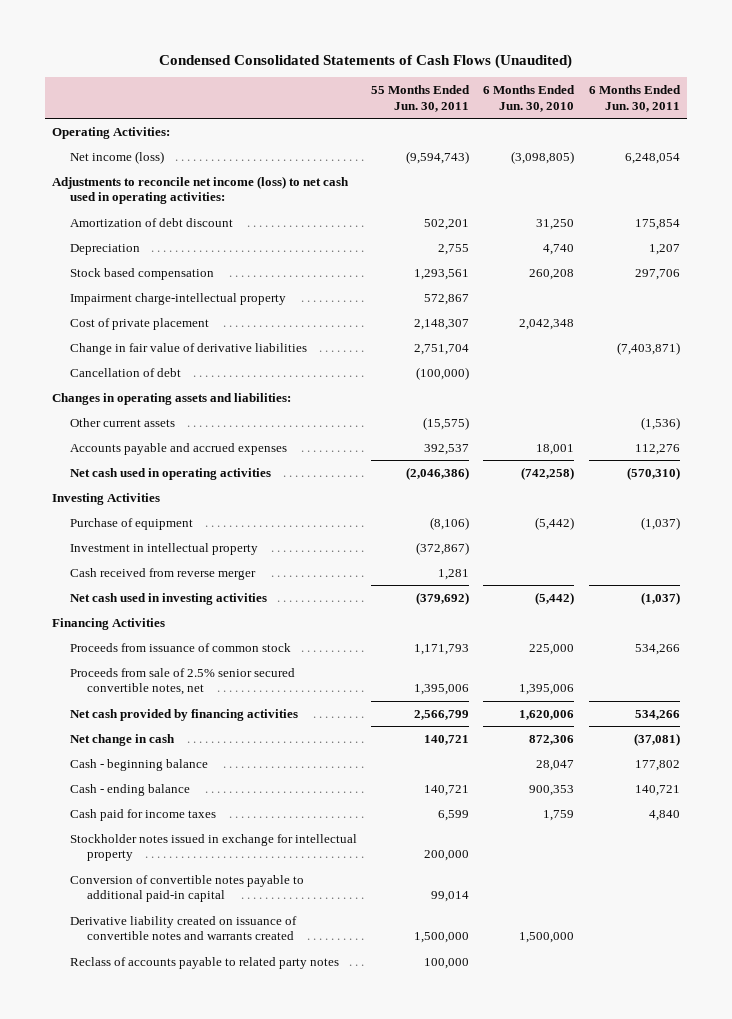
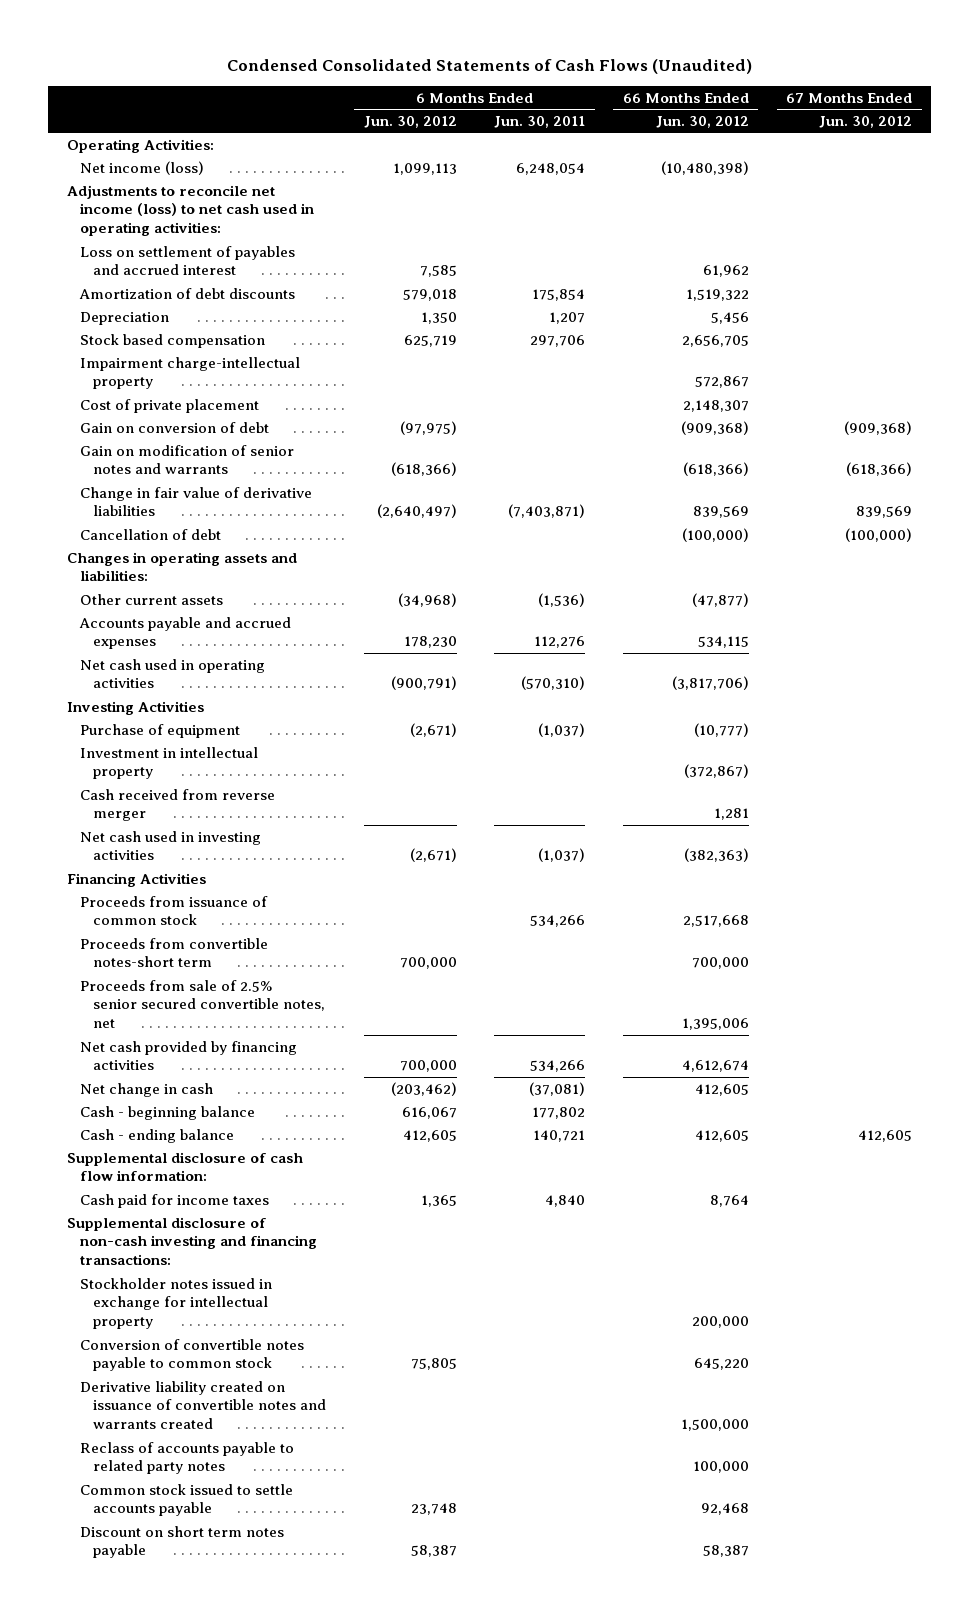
- | 55 Months Ended Jun. 30, 2011 | 6 Months Ended Jun. 30, 2010 | 6 Months Ended Jun. 30, 2011
+ | 6 Months Ended Jun. 30, 2012 | 6 Months Ended Jun. 30, 2011 | 66 Months Ended Jun. 30, 2012 | 67 Months Ended Jun. 30, 2012
- Amortization of debt discount | 502,201 | 31,250 | 175,854
+ Loss on settlement of payables and accrued interest | 7,585 | | 61,962 |
+ Amortization of debt discounts | 579,018 | 175,854 | 1,519,322 |
+ Gain on conversion of debt | (97,975) | | (909,368) | (909,368)
+ Gain on modification of senior notes and warrants | (618,366) | | (618,366) | (618,366)
+ Proceeds from convertible notes-short term | 700,000 | | 700,000 |
+ Supplemental disclosure of cash flow information:
+ Supplemental disclosure of non-cash investing and financing transactions:
- Conversion of convertible notes payable to additional paid-in capital | 99,014 | |
+ Conversion of convertible notes payable to common stock | 75,805 | | 645,220 |
+ Common stock issued to settle accounts payable | 23,748 | | 92,468 |
+ Discount on short term notes payable | 58,387 | | 58,387 |

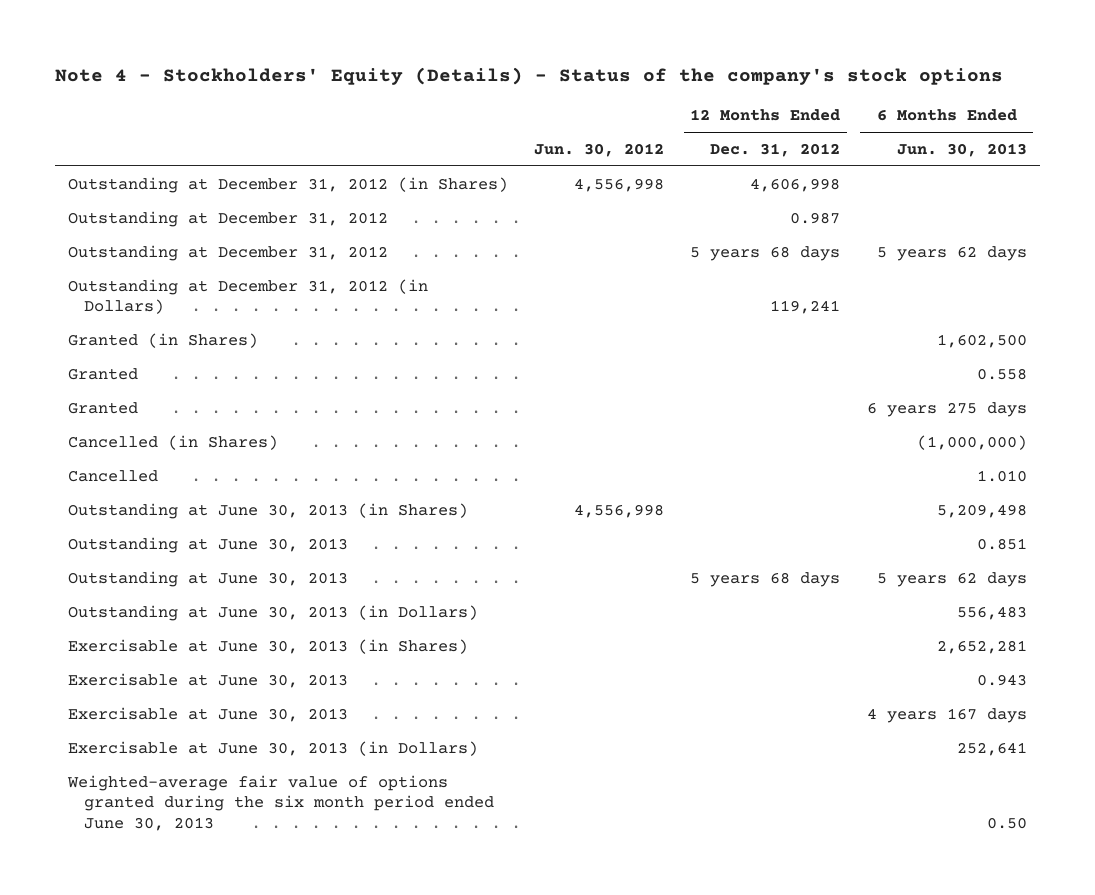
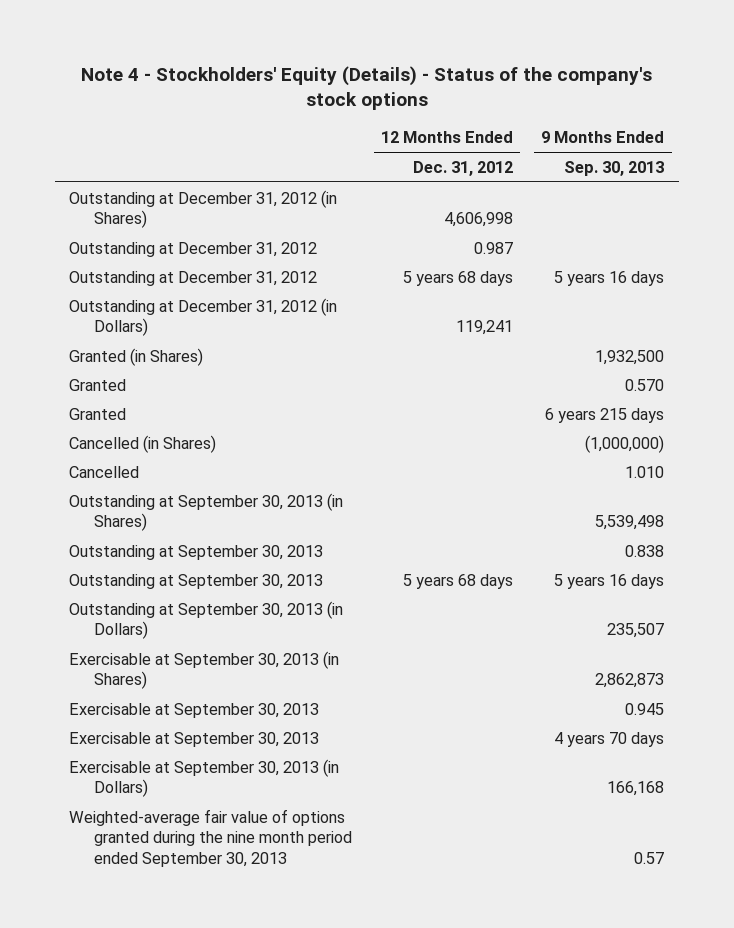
- | Jun. 30, 2012 | 12 Months Ended Dec. 31, 2012 | 6 Months Ended Jun. 30, 2013
+ | 12 Months Ended Dec. 31, 2012 | 9 Months Ended Sep. 30, 2013
- Outstanding at June 30, 2013 (in Shares) | 4,556,998 | | 5,209,498
- Outstanding at June 30, 2013 | | | 0.851
- Outstanding at June 30, 2013 | | 5 years 68 days | 5 years 62 days
- Outstanding at June 30, 2013 (in Dollars) | | | 556,483
- Exercisable at June 30, 2013 (in Shares) | | | 2,652,281
- Exercisable at June 30, 2013 | | | 0.943
- Exercisable at June 30, 2013 | | | 4 years 167 days
- Exercisable at June 30, 2013 (in Dollars) | | | 252,641
- Weighted-average fair value of options granted during the six month period ended June 30, 2013 | | | 0.50
+ Outstanding at September 30, 2013 (in Shares) | | 5,539,498
+ Outstanding at September 30, 2013 | | 0.838
+ Outstanding at September 30, 2013 | 5 years 68 days | 5 years 16 days
+ Outstanding at September 30, 2013 (in Dollars) | | 235,507
+ Exercisable at September 30, 2013 (in Shares) | | 2,862,873
+ Exercisable at September 30, 2013 | | 0.945
+ Exercisable at September 30, 2013 | | 4 years 70 days
+ Exercisable at September 30, 2013 (in Dollars) | | 166,168
+ Weighted-average fair value of options granted during the nine month period ended September 30, 2013 | | 0.57

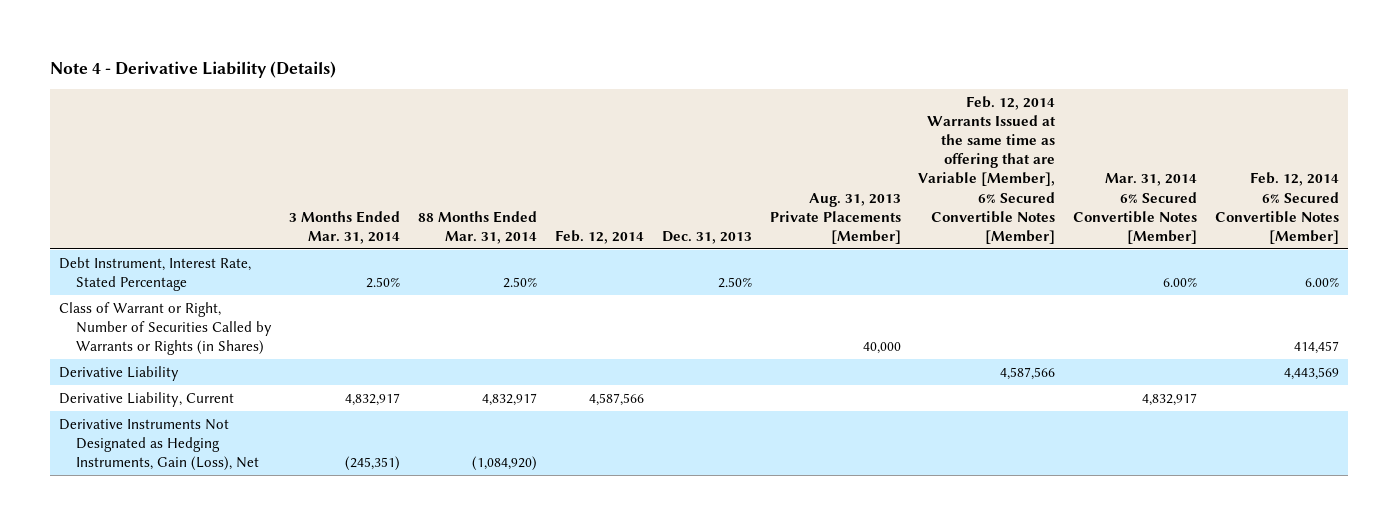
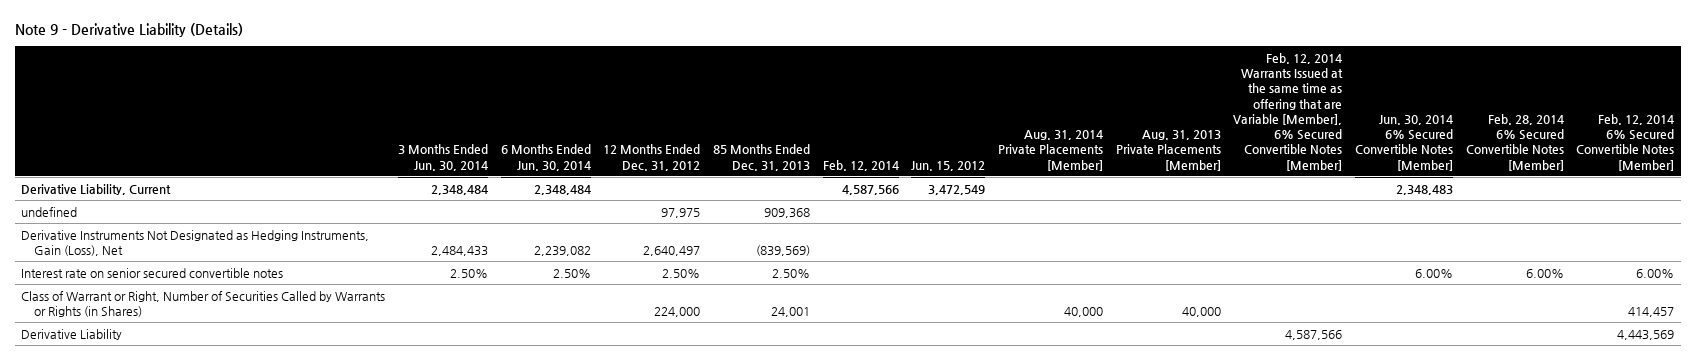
- Note 4 - Derivative Liability (Details)
+ Note 9 - Derivative Liability (Details)
- | 3 Months Ended Mar. 31, 2014 | 88 Months Ended Mar. 31, 2014 | Feb. 12, 2014 | Dec. 31, 2013 | Aug. 31, 2013 Private Placements [Member] | Feb. 12, 2014 Warrants Issued at the same time as offering that are Variable [Member], 6% Secured Convertible Notes [Member] | Mar. 31, 2014 6% Secured Convertible Notes [Member] | Feb. 12, 2014 6% Secured Convertible Notes [Member]
+ | 3 Months Ended Jun. 30, 2014 | 6 Months Ended Jun. 30, 2014 | 12 Months Ended Dec. 31, 2012 | 85 Months Ended Dec. 31, 2013 | Feb. 12, 2014 | Jun. 15, 2012 | Aug. 31, 2014 Private Placements [Member] | Aug. 31, 2013 Private Placements [Member] | Feb. 12, 2014 Warrants Issued at the same time as offering that are Variable [Member], 6% Secured Convertible Notes [Member] | Jun. 30, 2014 6% Secured Convertible Notes [Member] | Feb. 28, 2014 6% Secured Convertible Notes [Member] | Feb. 12, 2014 6% Secured Convertible Notes [Member]
- Debt Instrument, Interest Rate, Stated Percentage | 2.50% | 2.50% | | 2.50% | | | 6.00% | 6.00%
+ undefined | | | 97,975 | 909,368 | | | | | | | |
+ Interest rate on senior secured convertible notes | 2.50% | 2.50% | 2.50% | 2.50% | | | | | | 6.00% | 6.00% | 6.00%
moved down: Class of Warrant or Right, Number of Securities Called by Warrants or Rights (in Shares) | | | 224,000 | 24,001 | | | 40,000 | 40,000 | | | | 414,457
moved down: Derivative Liability | | | | | | | | | 4,587,566 | | | 4,443,569

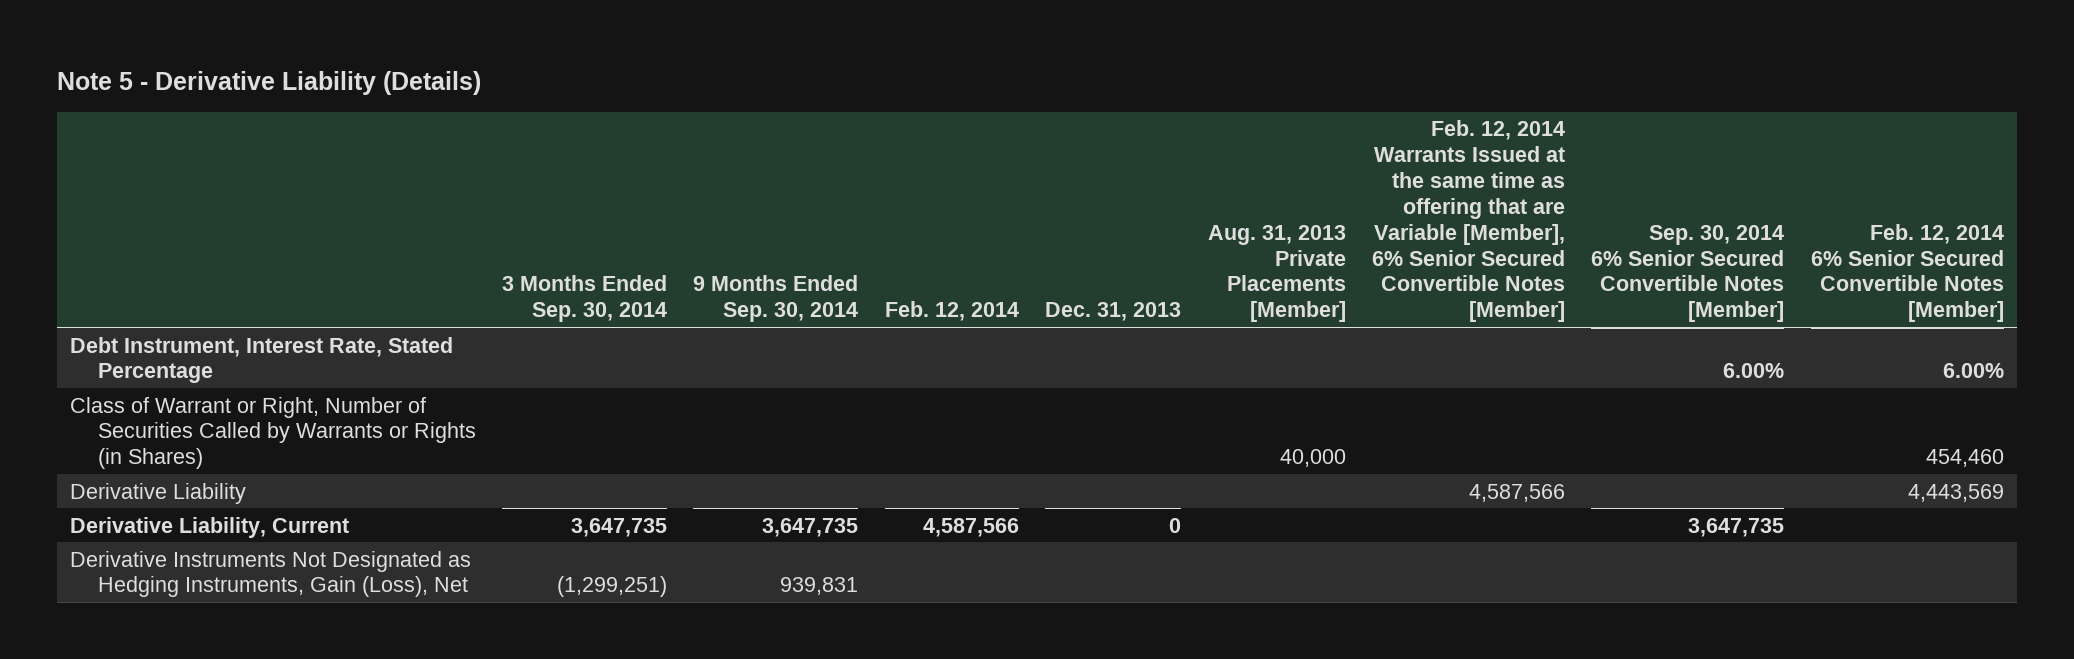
- Note 9 - Derivative Liability (Details)
+ Note 5 - Derivative Liability (Details)
- | 3 Months Ended Jun. 30, 2014 | 6 Months Ended Jun. 30, 2014 | 12 Months Ended Dec. 31, 2012 | 85 Months Ended Dec. 31, 2013 | Feb. 12, 2014 | Jun. 15, 2012 | Aug. 31, 2014 Private Placements [Member] | Aug. 31, 2013 Private Placements [Member] | Feb. 12, 2014 Warrants Issued at the same time as offering that are Variable [Member], 6% Secured Convertible Notes [Member] | Jun. 30, 2014 6% Secured Convertible Notes [Member] | Feb. 28, 2014 6% Secured Convertible Notes [Member] | Feb. 12, 2014 6% Secured Convertible Notes [Member]
+ | 3 Months Ended Sep. 30, 2014 | 9 Months Ended Sep. 30, 2014 | Feb. 12, 2014 | Dec. 31, 2013 | Aug. 31, 2013 Private Placements [Member] | Feb. 12, 2014 Warrants Issued at the same time as offering that are Variable [Member], 6% Senior Secured Convertible Notes [Member] | Sep. 30, 2014 6% Senior Secured Convertible Notes [Member] | Feb. 12, 2014 6% Senior Secured Convertible Notes [Member]
- undefined | | | 97,975 | 909,368 | | | | | | | |
- Interest rate on senior secured convertible notes | 2.50% | 2.50% | 2.50% | 2.50% | | | | | | 6.00% | 6.00% | 6.00%
+ Debt Instrument, Interest Rate, Stated Percentage | | | | | | | 6.00% | 6.00%
moved down: Derivative Liability, Current | 3,647,735 | 3,647,735 | 4,587,566 | 0 | | | 3,647,735 |
moved down: Derivative Instruments Not Designated as Hedging Instruments, Gain (Loss), Net | (1,299,251) | 939,831 | | | | | |

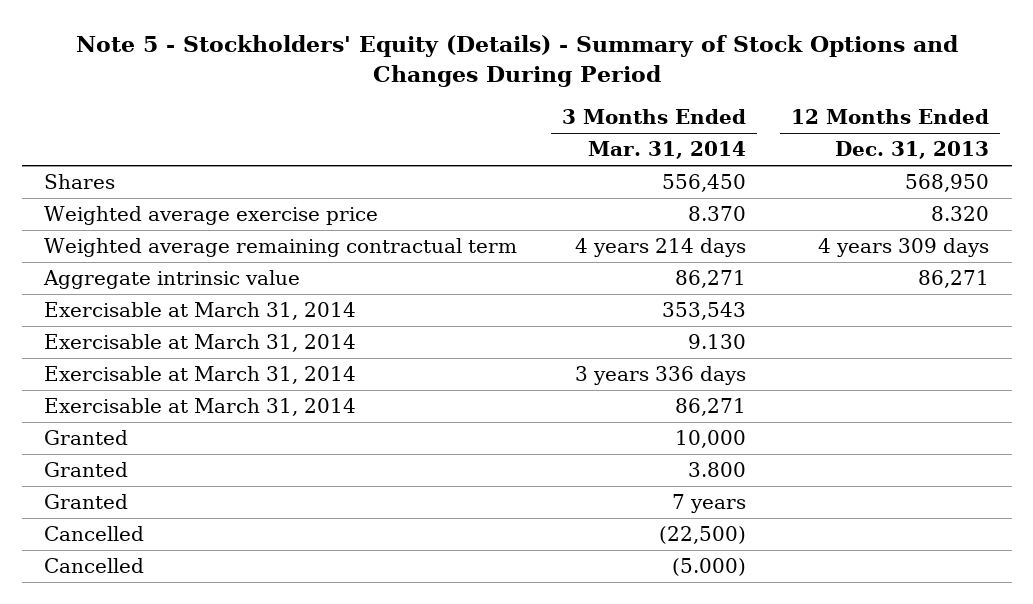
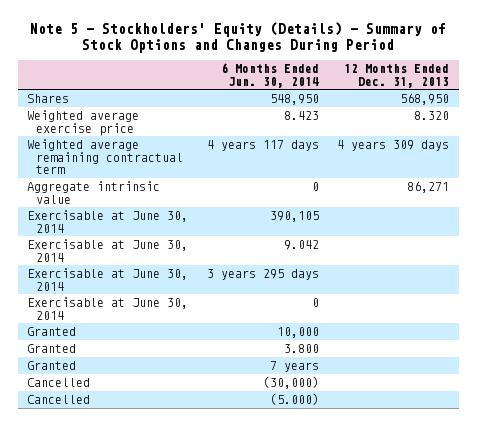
- | 3 Months Ended Mar. 31, 2014 | 12 Months Ended Dec. 31, 2013
+ | 6 Months Ended Jun. 30, 2014 | 12 Months Ended Dec. 31, 2013
- Exercisable at March 31, 2014 | 353,543 |
- Exercisable at March 31, 2014 | 9.130 |
- Exercisable at March 31, 2014 | 3 years 336 days |
- Exercisable at March 31, 2014 | 86,271 |
+ Exercisable at June 30, 2014 | 390,105 |
+ Exercisable at June 30, 2014 | 9.042 |
+ Exercisable at June 30, 2014 | 3 years 295 days |
+ Exercisable at June 30, 2014 | 0 |

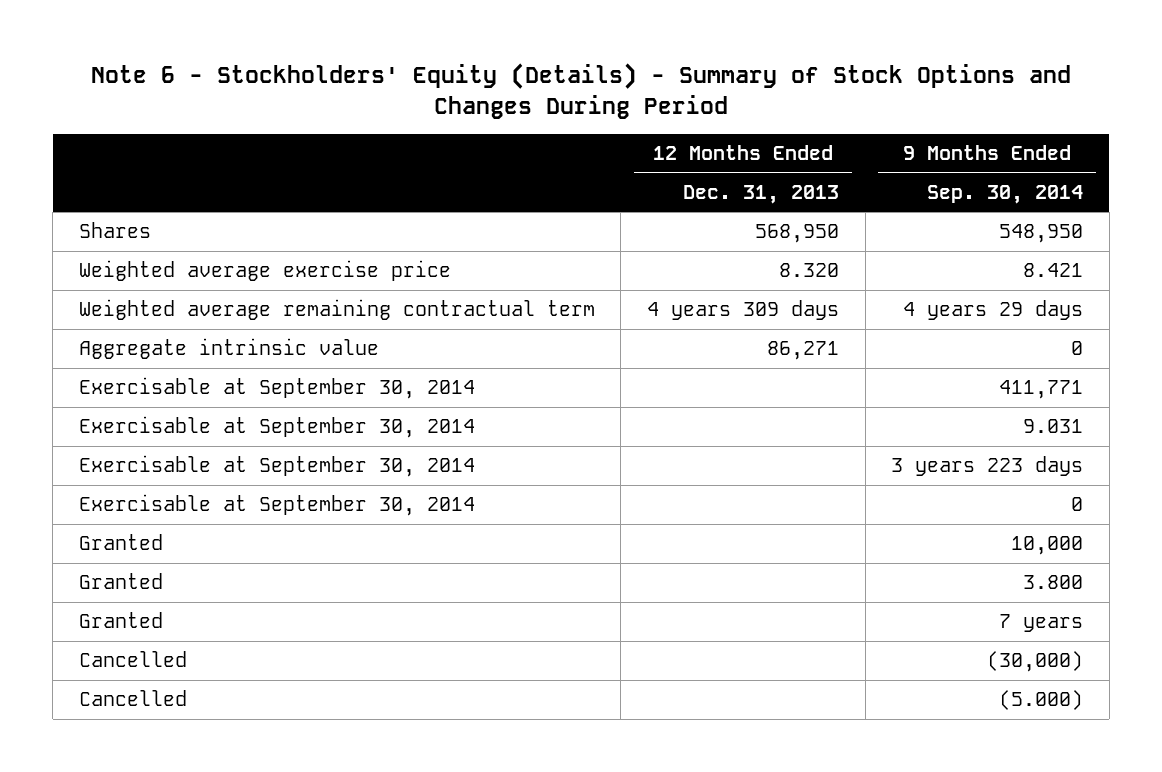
- Note 5 - Stockholders' Equity (Details) - Summary of Stock Options and Changes During Period
+ Note 6 - Stockholders' Equity (Details) - Summary of Stock Options and Changes During Period
- | 6 Months Ended Jun. 30, 2014 | 12 Months Ended Dec. 31, 2013
+ | 12 Months Ended Dec. 31, 2013 | 9 Months Ended Sep. 30, 2014
- Exercisable at June 30, 2014 | 390,105 |
- Exercisable at June 30, 2014 | 9.042 |
- Exercisable at June 30, 2014 | 3 years 295 days |
- Exercisable at June 30, 2014 | 0 |
+ Exercisable at September 30, 2014 | | 411,771
+ Exercisable at September 30, 2014 | | 9.031
+ Exercisable at September 30, 2014 | | 3 years 223 days
+ Exercisable at September 30, 2014 | | 0

